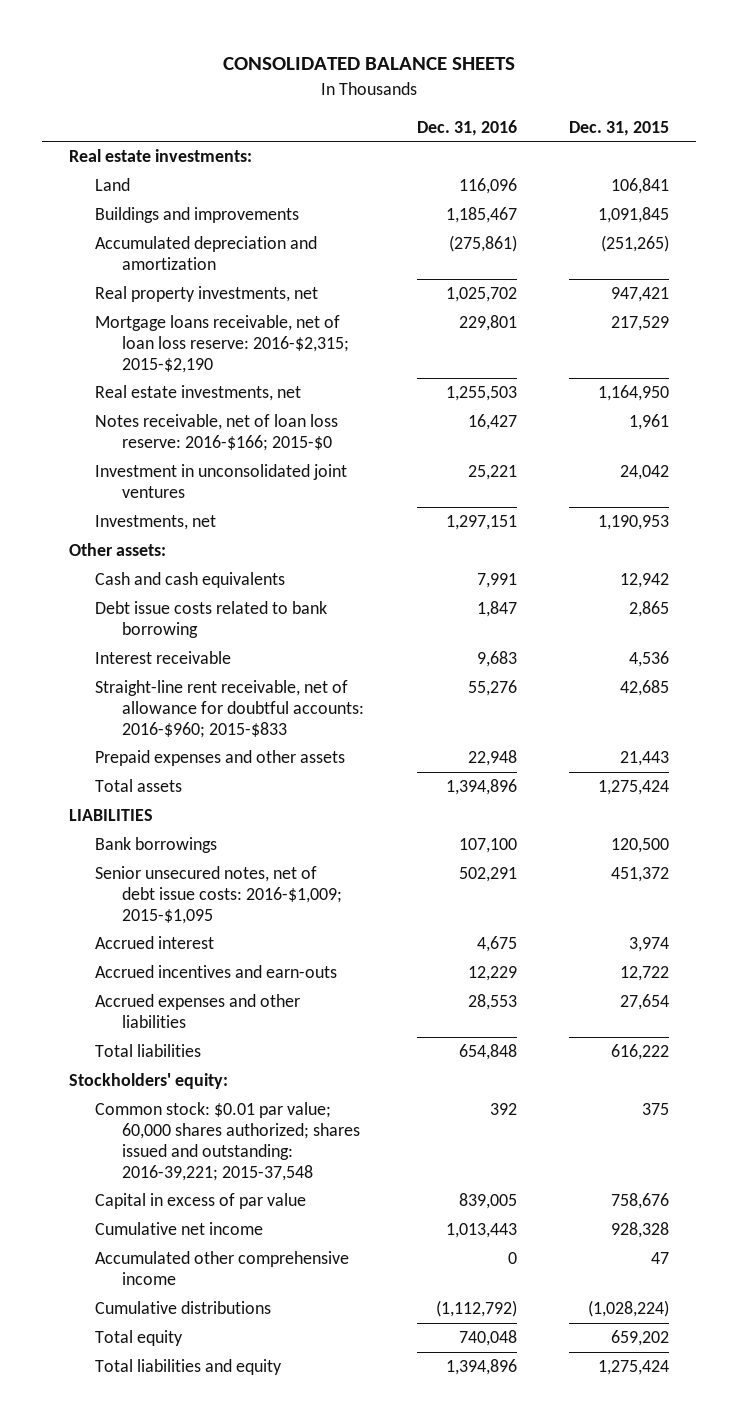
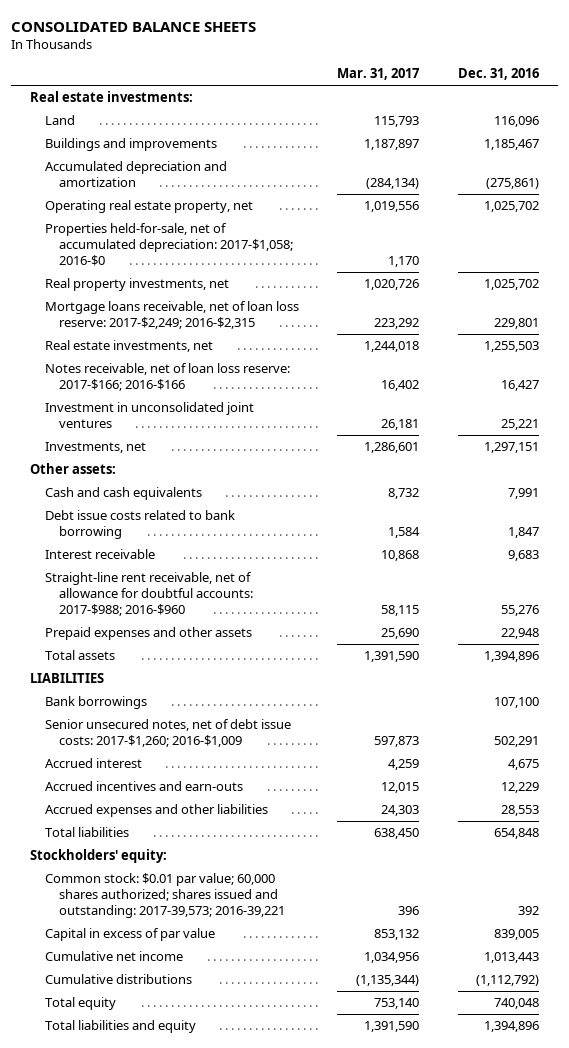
- | Dec. 31, 2016 | Dec. 31, 2015
+ | Mar. 31, 2017 | Dec. 31, 2016
+ Operating real estate property, net | 1,019,556 | 1,025,702
+ Properties held-for-sale, net of accumulated depreciation: 2017-$1,058; 2016-$0 | 1,170 |
- Mortgage loans receivable, net of loan loss reserve: 2016-$2,315; 2015-$2,190 | 229,801 | 217,529
+ Mortgage loans receivable, net of loan loss reserve: 2017-$2,249; 2016-$2,315 | 223,292 | 229,801
- Notes receivable, net of loan loss reserve: 2016-$166; 2015-$0 | 16,427 | 1,961
+ Notes receivable, net of loan loss reserve: 2017-$166; 2016-$166 | 16,402 | 16,427
- Straight-line rent receivable, net of allowance for doubtful accounts: 2016-$960; 2015-$833 | 55,276 | 42,685
+ Straight-line rent receivable, net of allowance for doubtful accounts: 2017-$988; 2016-$960 | 58,115 | 55,276
- Senior unsecured notes, net of debt issue costs: 2016-$1,009; 2015-$1,095 | 502,291 | 451,372
+ Senior unsecured notes, net of debt issue costs: 2017-$1,260; 2016-$1,009 | 597,873 | 502,291
- Common stock: $0.01 par value; 60,000 shares authorized; shares issued and outstanding: 2016-39,221; 2015-37,548 | 392 | 375
+ Common stock: $0.01 par value; 60,000 shares authorized; shares issued and outstanding: 2017-39,573; 2016-39,221 | 396 | 392
- Accumulated other comprehensive income | 0 | 47

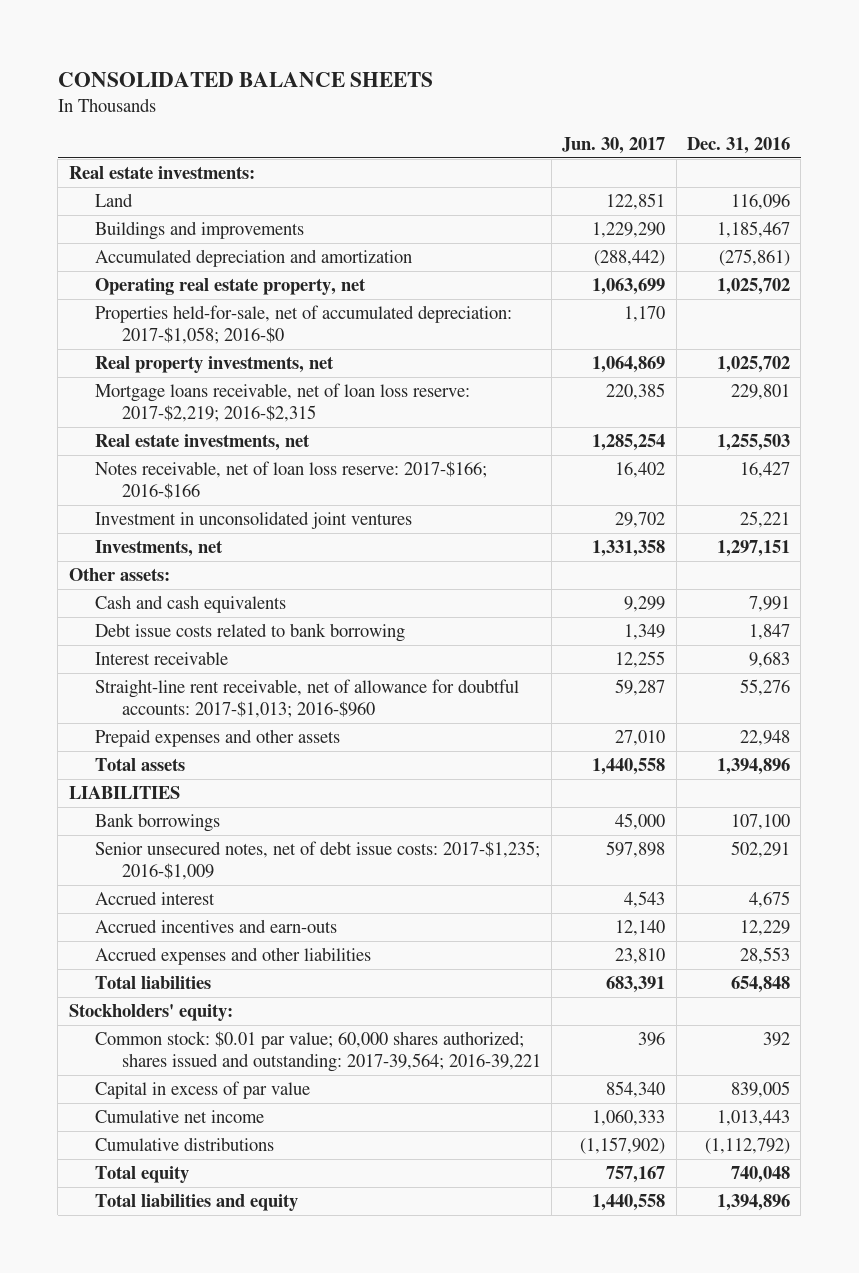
- | Mar. 31, 2017 | Dec. 31, 2016
+ | Jun. 30, 2017 | Dec. 31, 2016
- Mortgage loans receivable, net of loan loss reserve: 2017-$2,249; 2016-$2,315 | 223,292 | 229,801
+ Mortgage loans receivable, net of loan loss reserve: 2017-$2,219; 2016-$2,315 | 220,385 | 229,801
- Straight-line rent receivable, net of allowance for doubtful accounts: 2017-$988; 2016-$960 | 58,115 | 55,276
+ Straight-line rent receivable, net of allowance for doubtful accounts: 2017-$1,013; 2016-$960 | 59,287 | 55,276
- Senior unsecured notes, net of debt issue costs: 2017-$1,260; 2016-$1,009 | 597,873 | 502,291
+ Senior unsecured notes, net of debt issue costs: 2017-$1,235; 2016-$1,009 | 597,898 | 502,291
- Common stock: $0.01 par value; 60,000 shares authorized; shares issued and outstanding: 2017-39,573; 2016-39,221 | 396 | 392
+ Common stock: $0.01 par value; 60,000 shares authorized; shares issued and outstanding: 2017-39,564; 2016-39,221 | 396 | 392

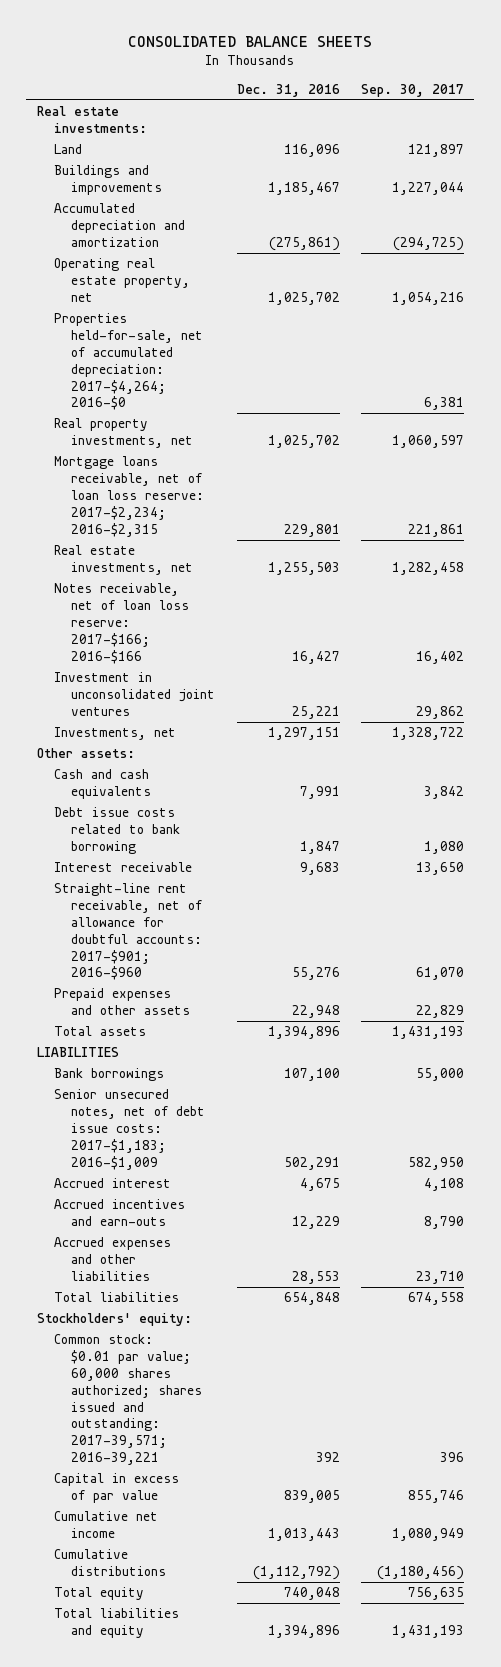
- | Jun. 30, 2017 | Dec. 31, 2016
+ | Dec. 31, 2016 | Sep. 30, 2017
- Properties held-for-sale, net of accumulated depreciation: 2017-$1,058; 2016-$0 | 1,170 |
+ Properties held-for-sale, net of accumulated depreciation: 2017-$4,264; 2016-$0 | | 6,381
- Mortgage loans receivable, net of loan loss reserve: 2017-$2,219; 2016-$2,315 | 220,385 | 229,801
+ Mortgage loans receivable, net of loan loss reserve: 2017-$2,234; 2016-$2,315 | 229,801 | 221,861
- Straight-line rent receivable, net of allowance for doubtful accounts: 2017-$1,013; 2016-$960 | 59,287 | 55,276
+ Straight-line rent receivable, net of allowance for doubtful accounts: 2017-$901; 2016-$960 | 55,276 | 61,070
- Senior unsecured notes, net of debt issue costs: 2017-$1,235; 2016-$1,009 | 597,898 | 502,291
+ Senior unsecured notes, net of debt issue costs: 2017-$1,183; 2016-$1,009 | 502,291 | 582,950
- Common stock: $0.01 par value; 60,000 shares authorized; shares issued and outstanding: 2017-39,564; 2016-39,221 | 396 | 392
+ Common stock: $0.01 par value; 60,000 shares authorized; shares issued and outstanding: 2017-39,571; 2016-39,221 | 392 | 396

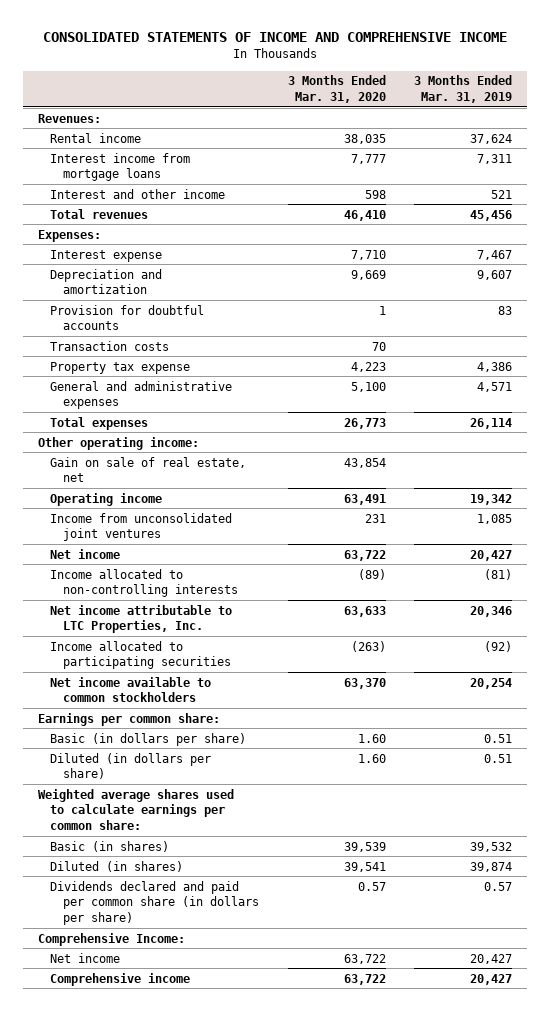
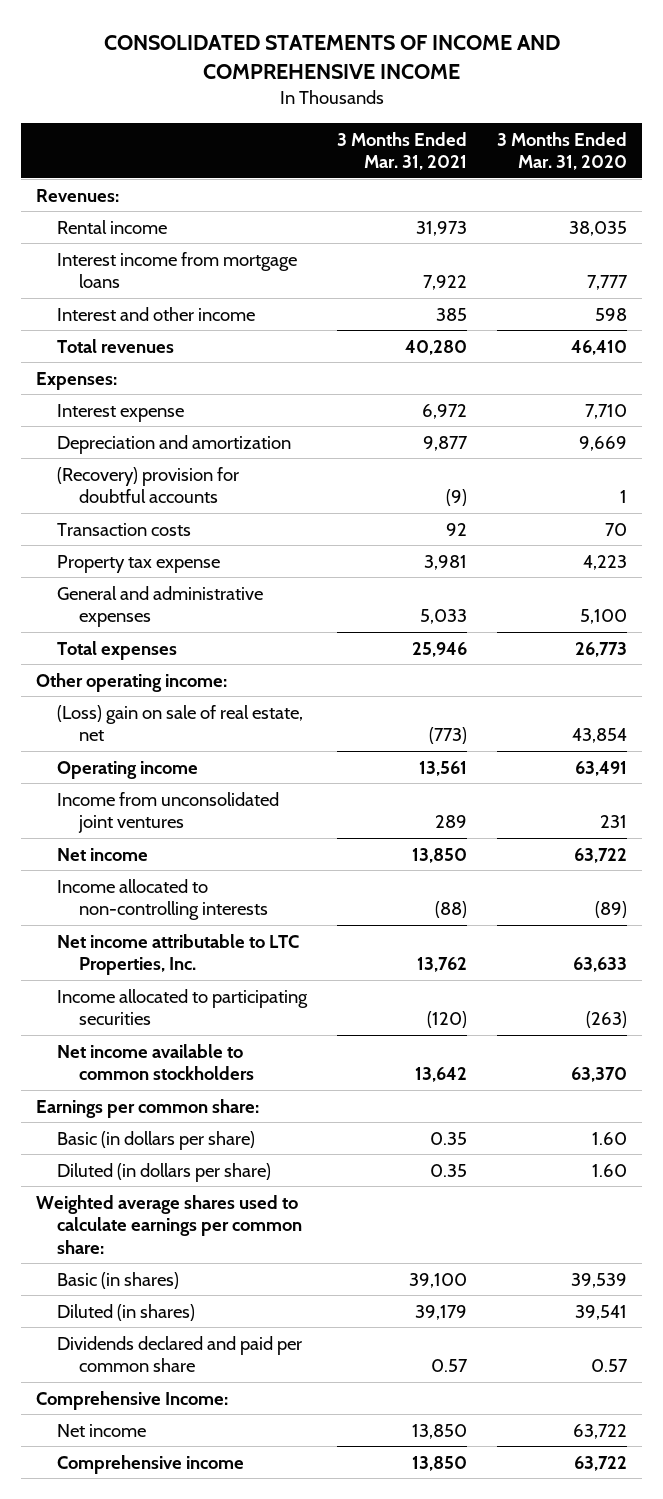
- | 3 Months Ended Mar. 31, 2020 | 3 Months Ended Mar. 31, 2019
+ | 3 Months Ended Mar. 31, 2021 | 3 Months Ended Mar. 31, 2020
- Provision for doubtful accounts | 1 | 83
+ (Recovery) provision for doubtful accounts | (9) | 1
- Gain on sale of real estate, net | 43,854 |
+ (Loss) gain on sale of real estate, net | (773) | 43,854
- Dividends declared and paid per common share (in dollars per share) | 0.57 | 0.57
+ Dividends declared and paid per common share | 0.57 | 0.57

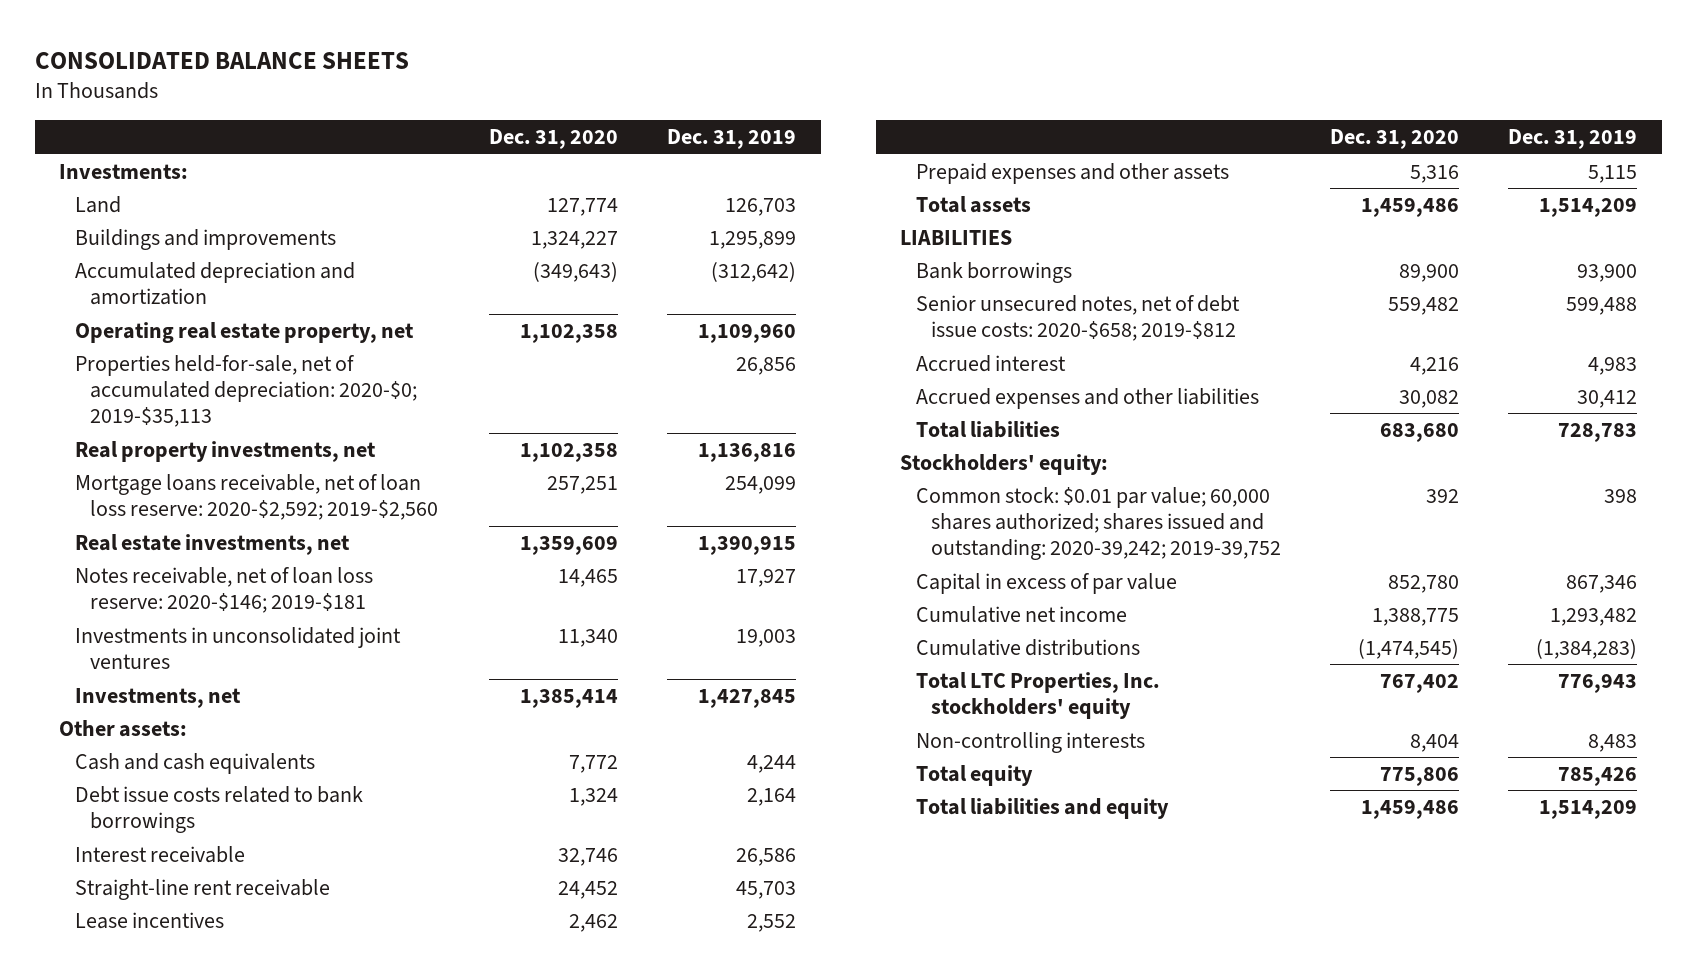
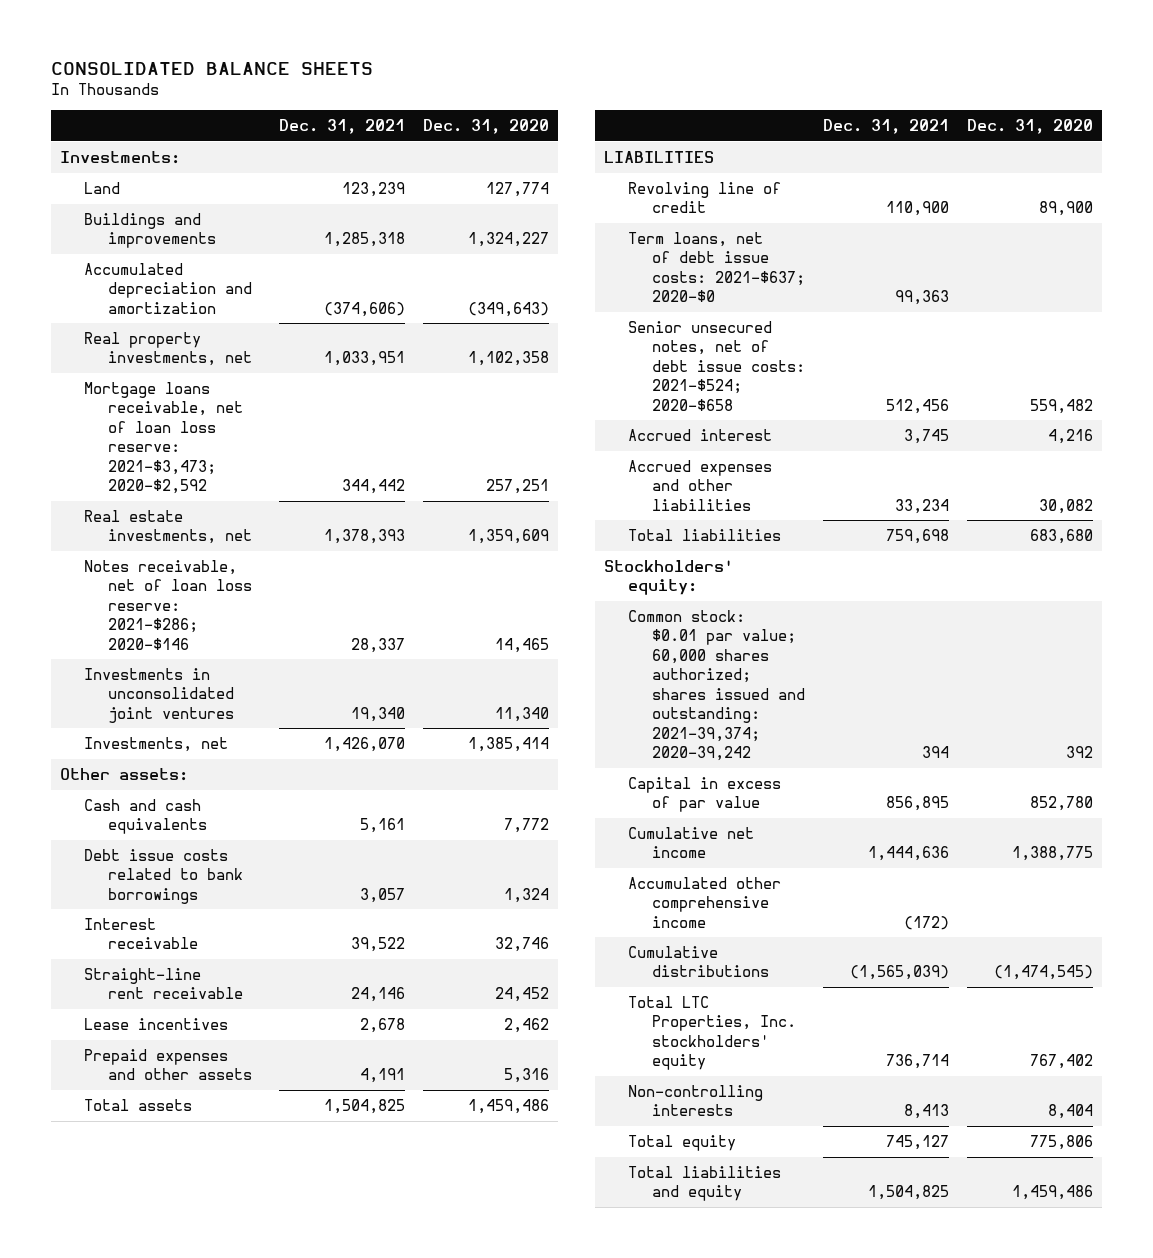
- | Dec. 31, 2020 | Dec. 31, 2019
+ | Dec. 31, 2021 | Dec. 31, 2020
- Operating real estate property, net | 1,102,358 | 1,109,960
- Properties held-for-sale, net of accumulated depreciation: 2020-$0; 2019-$35,113 | | 26,856
- Mortgage loans receivable, net of loan loss reserve: 2020-$2,592; 2019-$2,560 | 257,251 | 254,099
+ Mortgage loans receivable, net of loan loss reserve: 2021-$3,473; 2020-$2,592 | 344,442 | 257,251
- Notes receivable, net of loan loss reserve: 2020-$146; 2019-$181 | 14,465 | 17,927
+ Notes receivable, net of loan loss reserve: 2021-$286; 2020-$146 | 28,337 | 14,465
- Bank borrowings | 89,900 | 93,900
- Senior unsecured notes, net of debt issue costs: 2020-$658; 2019-$812 | 559,482 | 599,488
+ Revolving line of credit | 110,900 | 89,900
+ Term loans, net of debt issue costs: 2021-$637; 2020-$0 | 99,363 |
+ Senior unsecured notes, net of debt issue costs: 2021-$524; 2020-$658 | 512,456 | 559,482
- Common stock: $0.01 par value; 60,000 shares authorized; shares issued and outstanding: 2020-39,242; 2019-39,752 | 392 | 398
+ Common stock: $0.01 par value; 60,000 shares authorized; shares issued and outstanding: 2021-39,374; 2020-39,242 | 394 | 392
+ Accumulated other comprehensive income | (172) |

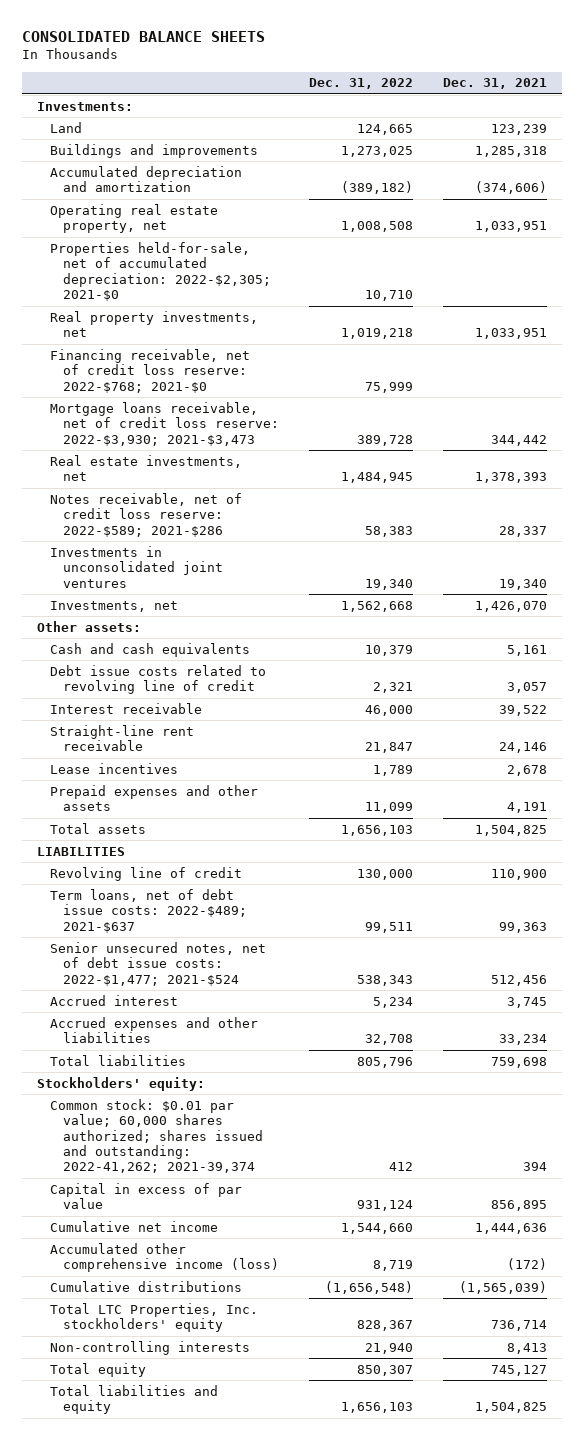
- | Dec. 31, 2021 | Dec. 31, 2020
+ | Dec. 31, 2022 | Dec. 31, 2021
+ Operating real estate property, net | 1,008,508 | 1,033,951
+ Properties held-for-sale, net of accumulated depreciation: 2022-$2,305; 2021-$0 | 10,710 |
- Mortgage loans receivable, net of loan loss reserve: 2021-$3,473; 2020-$2,592 | 344,442 | 257,251
+ Financing receivable, net of credit loss reserve: 2022-$768; 2021-$0 | 75,999 |
+ Mortgage loans receivable, net of credit loss reserve: 2022-$3,930; 2021-$3,473 | 389,728 | 344,442
- Notes receivable, net of loan loss reserve: 2021-$286; 2020-$146 | 28,337 | 14,465
+ Notes receivable, net of credit loss reserve: 2022-$589; 2021-$286 | 58,383 | 28,337
- Debt issue costs related to bank borrowings | 3,057 | 1,324
+ Debt issue costs related to revolving line of credit | 2,321 | 3,057
- Term loans, net of debt issue costs: 2021-$637; 2020-$0 | 99,363 |
- Senior unsecured notes, net of debt issue costs: 2021-$524; 2020-$658 | 512,456 | 559,482
+ Term loans, net of debt issue costs: 2022-$489; 2021-$637 | 99,511 | 99,363
+ Senior unsecured notes, net of debt issue costs: 2022-$1,477; 2021-$524 | 538,343 | 512,456
- Common stock: $0.01 par value; 60,000 shares authorized; shares issued and outstanding: 2021-39,374; 2020-39,242 | 394 | 392
+ Common stock: $0.01 par value; 60,000 shares authorized; shares issued and outstanding: 2022-41,262; 2021-39,374 | 412 | 394
- Accumulated other comprehensive income | (172) |
+ Accumulated other comprehensive income (loss) | 8,719 | (172)

